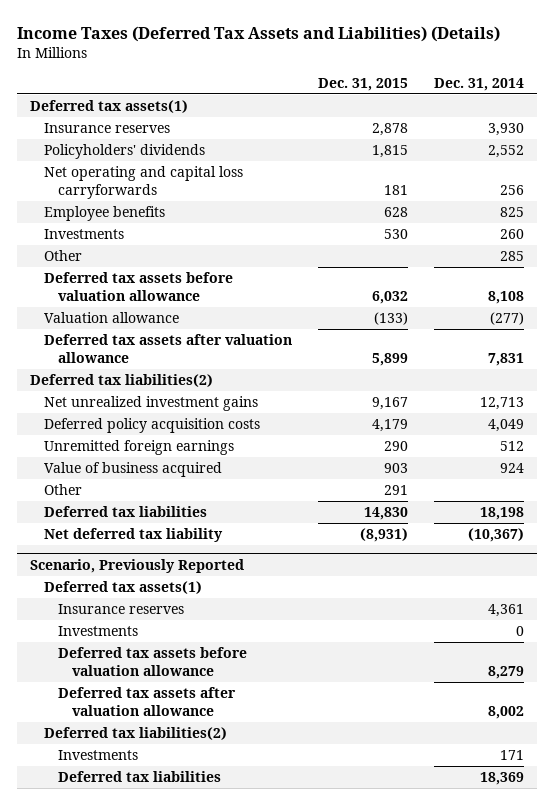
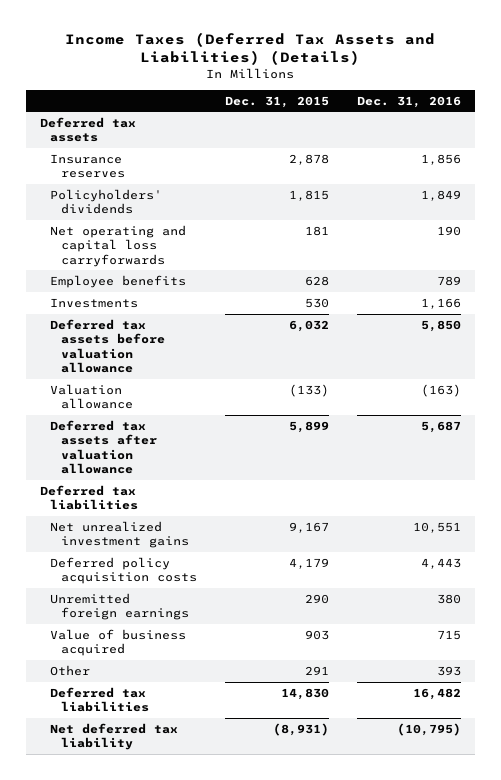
- | Dec. 31, 2015 | Dec. 31, 2014
+ | Dec. 31, 2015 | Dec. 31, 2016
- Deferred tax assets(1)
+ Deferred tax assets
- Other | | 285
- Deferred tax liabilities(2)
+ Deferred tax liabilities
- Scenario, Previously Reported
- Deferred tax assets(1)
- Insurance reserves | | 4,361
- Investments | | 0
- Deferred tax assets before valuation allowance | | 8,279
- Deferred tax assets after valuation allowance | | 8,002
- Deferred tax liabilities(2)
- Investments | | 171
- Deferred tax liabilities | | 18,369

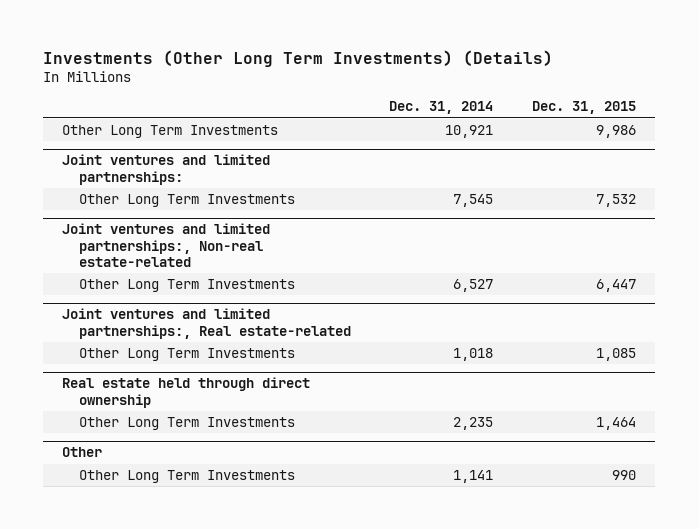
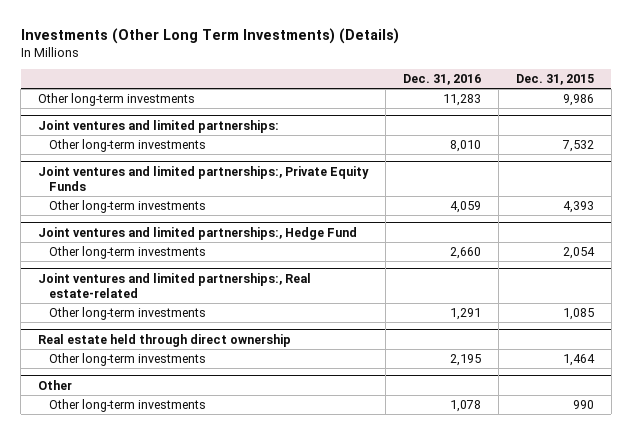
- | Dec. 31, 2014 | Dec. 31, 2015
+ | Dec. 31, 2016 | Dec. 31, 2015
- Other Long Term Investments | 10,921 | 9,986
+ Other long-term investments | 11,283 | 9,986
@ Joint ventures and limited partnerships:
- Other Long Term Investments | 7,545 | 7,532
- Joint ventures and limited partnerships:, Non-real estate-related
- Other Long Term Investments | 6,527 | 6,447
@ Joint ventures and limited partnerships:
+ Other long-term investments | 8,010 | 7,532
+ Joint ventures and limited partnerships:, Private Equity Funds
+ Other long-term investments | 4,059 | 4,393
+ Joint ventures and limited partnerships:, Hedge Fund
+ Other long-term investments | 2,660 | 2,054
@ Joint ventures and limited partnerships:, Real estate-related
- Other Long Term Investments | 1,018 | 1,085
+ Other long-term investments | 1,291 | 1,085
@ Real estate held through direct ownership
- Other Long Term Investments | 2,235 | 1,464
+ Other long-term investments | 2,195 | 1,464
@ Other
- Other Long Term Investments | 1,141 | 990
+ Other long-term investments | 1,078 | 990

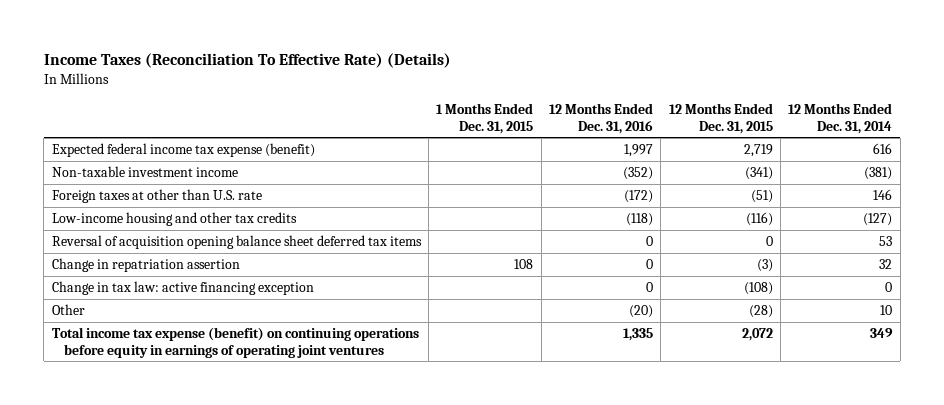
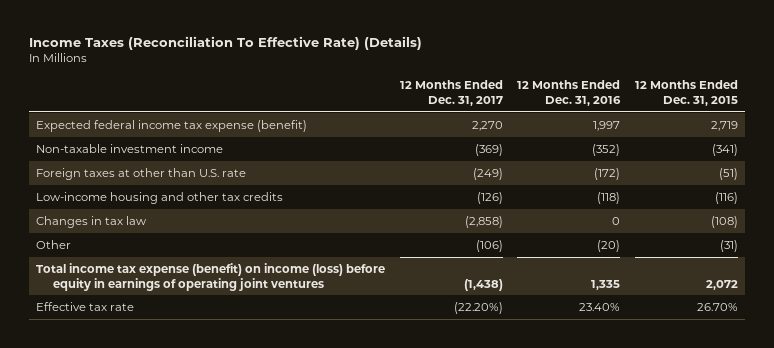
- | 1 Months Ended Dec. 31, 2015 | 12 Months Ended Dec. 31, 2016 | 12 Months Ended Dec. 31, 2015 | 12 Months Ended Dec. 31, 2014
+ | 12 Months Ended Dec. 31, 2017 | 12 Months Ended Dec. 31, 2016 | 12 Months Ended Dec. 31, 2015
- Reversal of acquisition opening balance sheet deferred tax items | | 0 | 0 | 53
- Change in repatriation assertion | 108 | 0 | (3) | 32
- Change in tax law: active financing exception | | 0 | (108) | 0
- Other | | (20) | (28) | 10
- Total income tax expense (benefit) on continuing operations before equity in earnings of operating joint ventures | | 1,335 | 2,072 | 349
+ Changes in tax law | (2,858) | 0 | (108)
+ Other | (106) | (20) | (31)
+ Total income tax expense (benefit) on income (loss) before equity in earnings of operating joint ventures | (1,438) | 1,335 | 2,072
+ Effective tax rate | (22.20%) | 23.40% | 26.70%

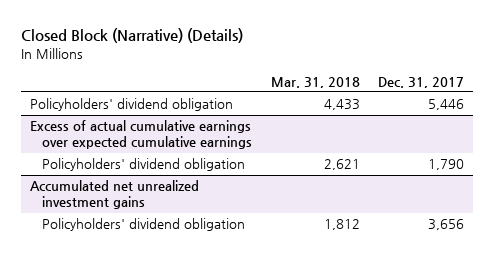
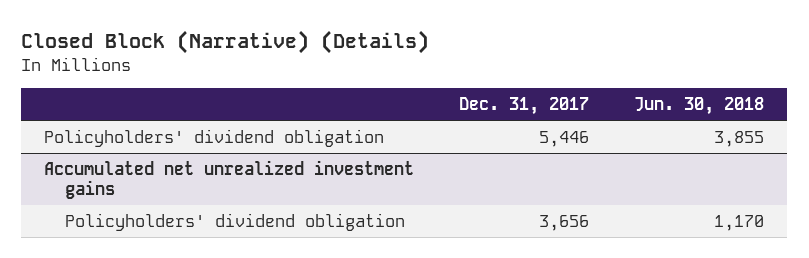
- | Mar. 31, 2018 | Dec. 31, 2017
+ | Dec. 31, 2017 | Jun. 30, 2018
- Excess of actual cumulative earnings over expected cumulative earnings
- Policyholders' dividend obligation | 2,621 | 1,790

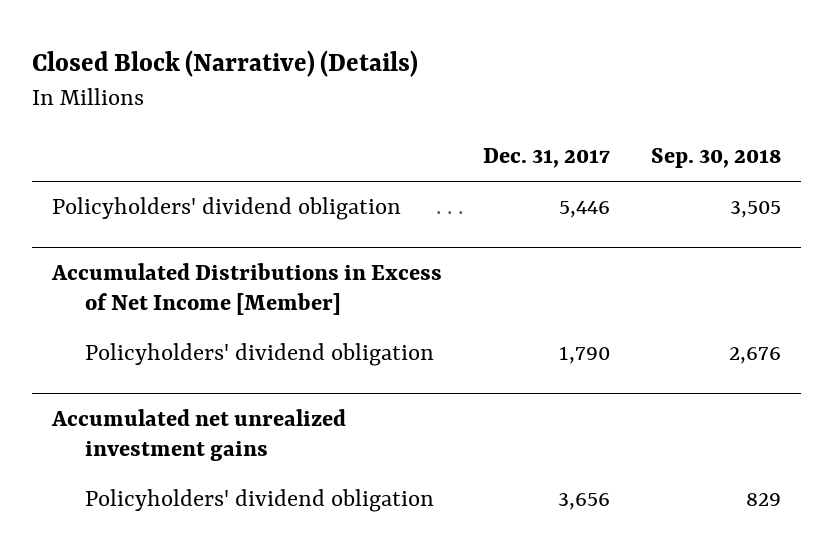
- | Dec. 31, 2017 | Jun. 30, 2018
+ | Dec. 31, 2017 | Sep. 30, 2018
+ Accumulated Distributions in Excess of Net Income [Member]
+ Policyholders' dividend obligation | 1,790 | 2,676

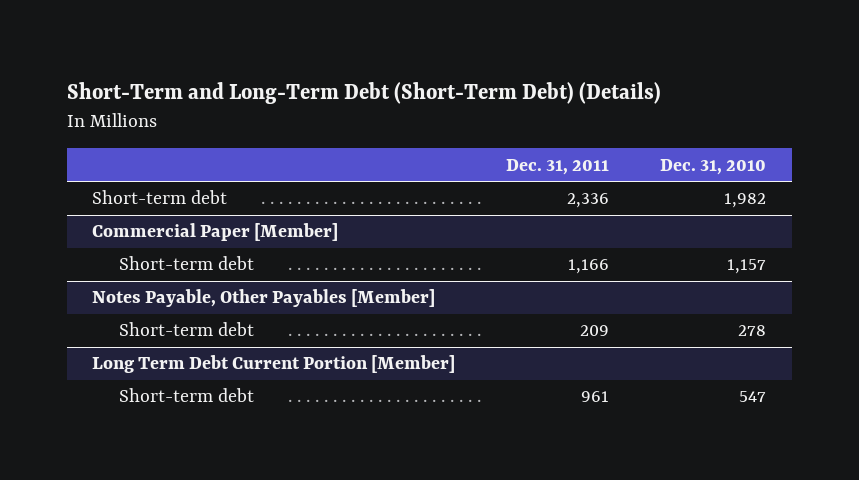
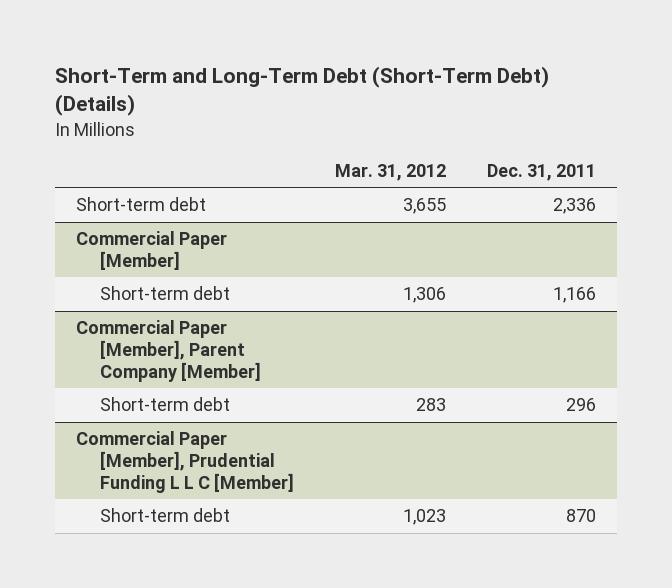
- | Dec. 31, 2011 | Dec. 31, 2010
+ | Mar. 31, 2012 | Dec. 31, 2011
- Notes Payable, Other Payables [Member]
- Short-term debt | 209 | 278
- Long Term Debt Current Portion [Member]
- Short-term debt | 961 | 547
+ Commercial Paper [Member], Parent Company [Member]
+ Short-term debt | 283 | 296
+ Commercial Paper [Member], Prudential Funding L L C [Member]
+ Short-term debt | 1,023 | 870

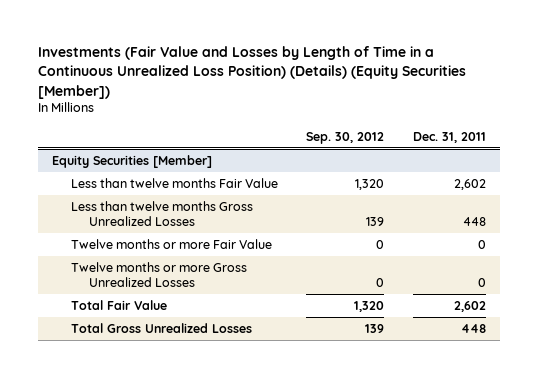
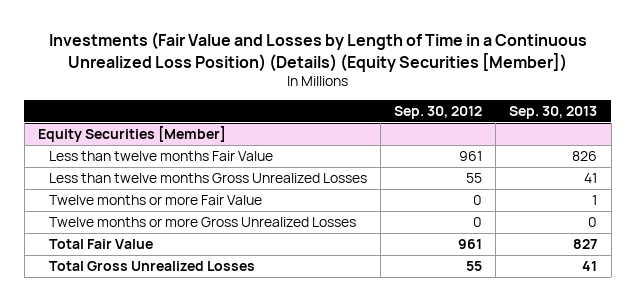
- | Sep. 30, 2012 | Dec. 31, 2011
+ | Sep. 30, 2012 | Sep. 30, 2013
@ Equity Securities [Member]
- Less than twelve months Fair Value | 1,320 | 2,602
- Less than twelve months Gross Unrealized Losses | 139 | 448
+ Less than twelve months Fair Value | 961 | 826
+ Less than twelve months Gross Unrealized Losses | 55 | 41
- Total Fair Value | 1,320 | 2,602
- Total Gross Unrealized Losses | 139 | 448
+ Total Fair Value | 961 | 827
+ Total Gross Unrealized Losses | 55 | 41

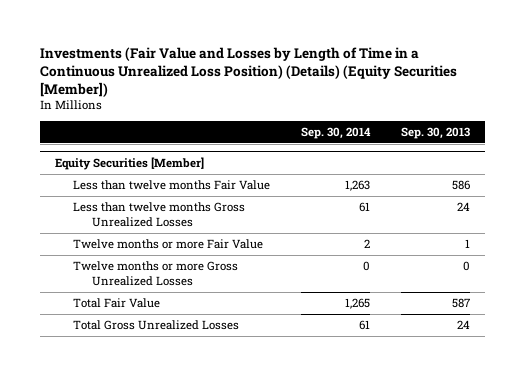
- | Sep. 30, 2012 | Sep. 30, 2013
+ | Sep. 30, 2014 | Sep. 30, 2013
@ Equity Securities [Member]
- Less than twelve months Fair Value | 961 | 826
- Less than twelve months Gross Unrealized Losses | 55 | 41
+ Less than twelve months Fair Value | 1,263 | 586
+ Less than twelve months Gross Unrealized Losses | 61 | 24
- Total Fair Value | 961 | 827
- Total Gross Unrealized Losses | 55 | 41
+ Total Fair Value | 1,265 | 587
+ Total Gross Unrealized Losses | 61 | 24

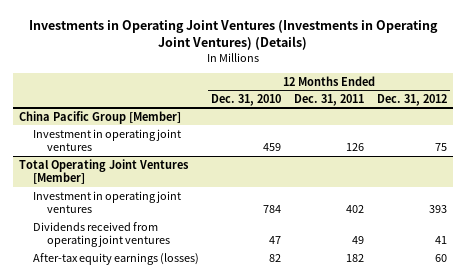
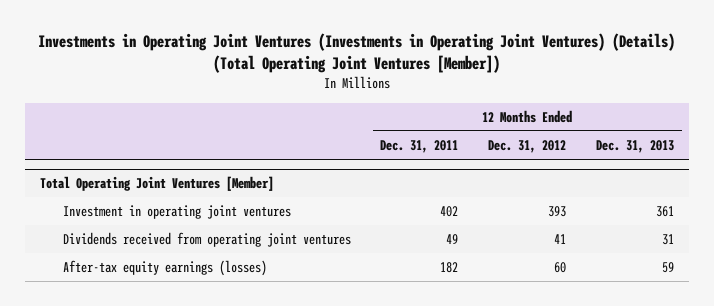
- Investments in Operating Joint Ventures (Investments in Operating Joint Ventures) (Details)
+ Investments in Operating Joint Ventures (Investments in Operating Joint Ventures) (Details) (Total Operating Joint Ventures [Member])
- | 12 Months Ended Dec. 31, 2010 | 12 Months Ended Dec. 31, 2011 | 12 Months Ended Dec. 31, 2012
+ | 12 Months Ended Dec. 31, 2011 | 12 Months Ended Dec. 31, 2012 | 12 Months Ended Dec. 31, 2013
- China Pacific Group [Member]
- Investment in operating joint ventures | 459 | 126 | 75

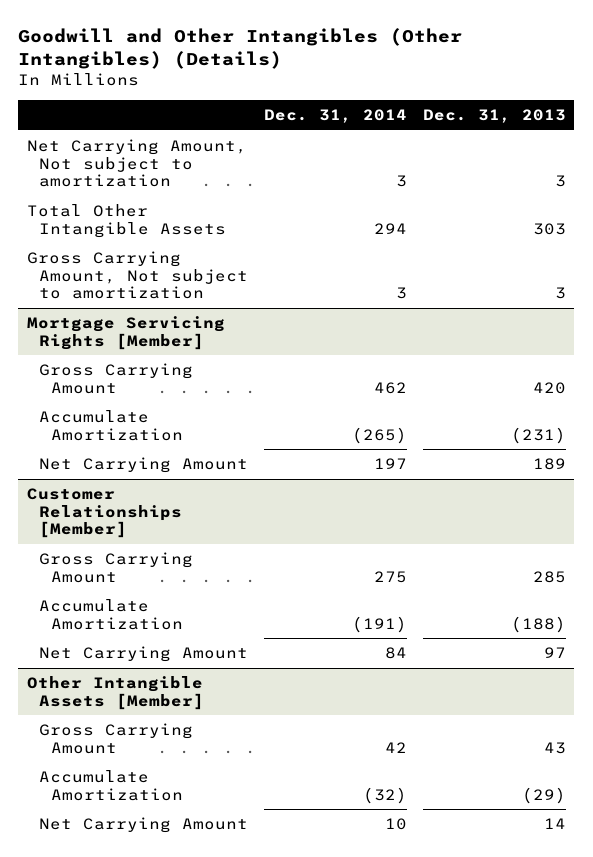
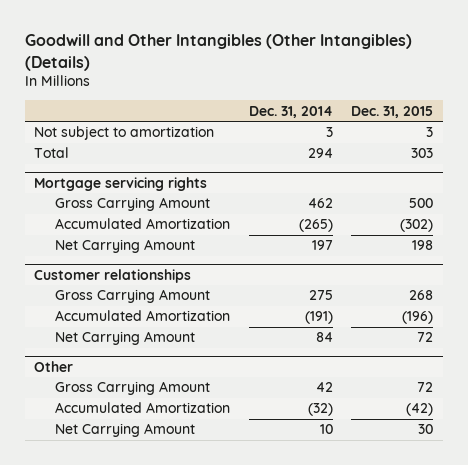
- | Dec. 31, 2014 | Dec. 31, 2013
+ | Dec. 31, 2014 | Dec. 31, 2015
- Net Carrying Amount, Not subject to amortization | 3 | 3
- Total Other Intangible Assets | 294 | 303
- Gross Carrying Amount, Not subject to amortization | 3 | 3
- Mortgage Servicing Rights [Member]
+ Not subject to amortization | 3 | 3
+ Total | 294 | 303
+ Mortgage servicing rights
- Accumulate Amortization | (265) | (231)
+ Accumulated Amortization | (265) | (302)
- Customer Relationships [Member]
+ Customer relationships
- Accumulate Amortization | (191) | (188)
+ Accumulated Amortization | (191) | (196)
- Other Intangible Assets [Member]
+ Other
- Accumulate Amortization | (32) | (29)
+ Accumulated Amortization | (32) | (42)

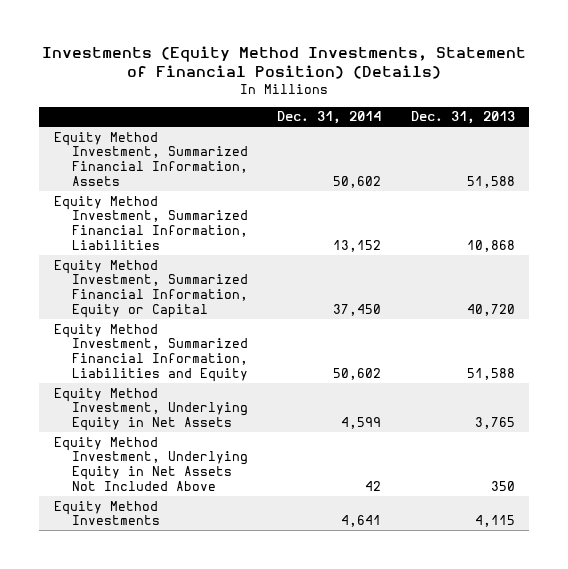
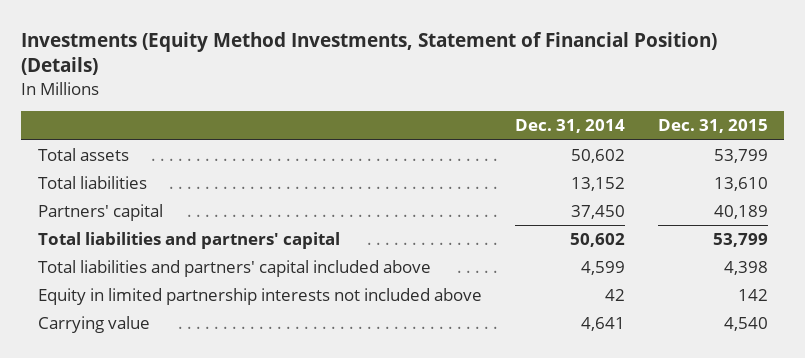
- | Dec. 31, 2014 | Dec. 31, 2013
+ | Dec. 31, 2014 | Dec. 31, 2015
- Equity Method Investment, Summarized Financial Information, Assets | 50,602 | 51,588
- Equity Method Investment, Summarized Financial Information, Liabilities | 13,152 | 10,868
- Equity Method Investment, Summarized Financial Information, Equity or Capital | 37,450 | 40,720
- Equity Method Investment, Summarized Financial Information, Liabilities and Equity | 50,602 | 51,588
- Equity Method Investment, Underlying Equity in Net Assets | 4,599 | 3,765
- Equity Method Investment, Underlying Equity in Net Assets Not Included Above | 42 | 350
- Equity Method Investments | 4,641 | 4,115
+ Total assets | 50,602 | 53,799
+ Total liabilities | 13,152 | 13,610
+ Partners' capital | 37,450 | 40,189
+ Total liabilities and partners' capital | 50,602 | 53,799
+ Total liabilities and partners' capital included above | 4,599 | 4,398
+ Equity in limited partnership interests not included above | 42 | 142
+ Carrying value | 4,641 | 4,540

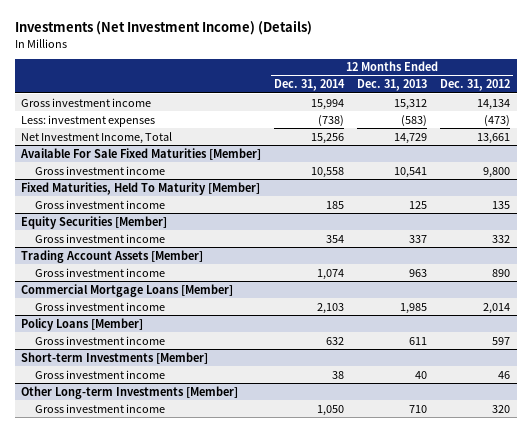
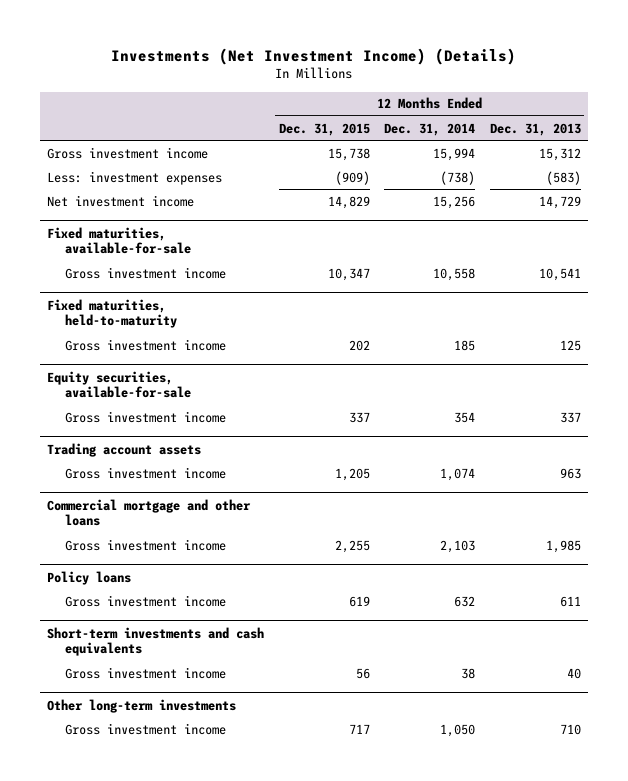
- | 12 Months Ended Dec. 31, 2014 | 12 Months Ended Dec. 31, 2013 | 12 Months Ended Dec. 31, 2012
+ | 12 Months Ended Dec. 31, 2015 | 12 Months Ended Dec. 31, 2014 | 12 Months Ended Dec. 31, 2013
- Net Investment Income, Total | 15,256 | 14,729 | 13,661
- Available For Sale Fixed Maturities [Member]
+ Net investment income | 14,829 | 15,256 | 14,729
+ Fixed maturities, available-for-sale
- Fixed Maturities, Held To Maturity [Member]
+ Fixed maturities, held-to-maturity
- Equity Securities [Member]
+ Equity securities, available-for-sale
- Trading Account Assets [Member]
+ Trading account assets
- Commercial Mortgage Loans [Member]
+ Commercial mortgage and other loans
- Policy Loans [Member]
+ Policy loans
- Short-term Investments [Member]
+ Short-term investments and cash equivalents
- Other Long-term Investments [Member]
+ Other long-term investments

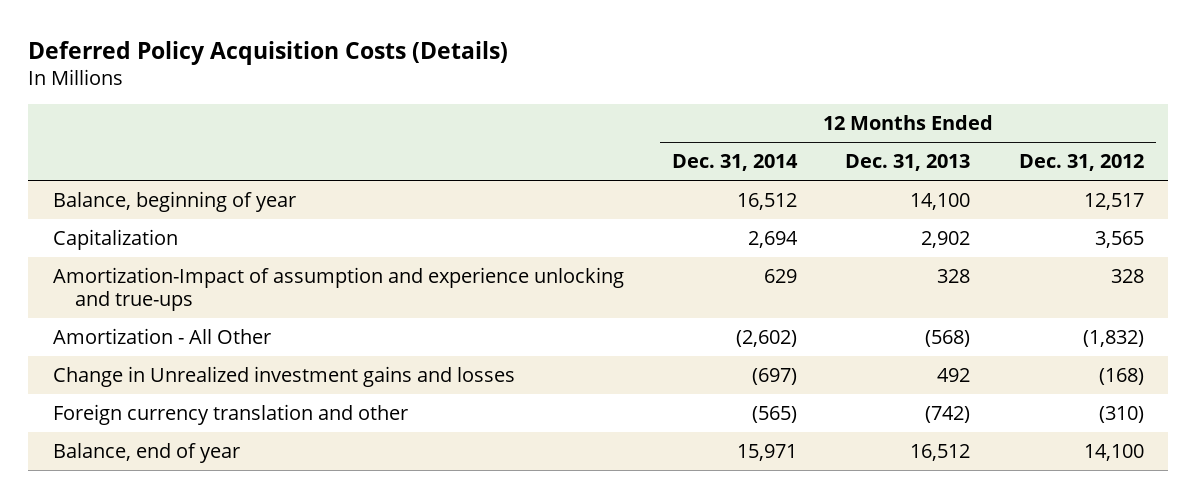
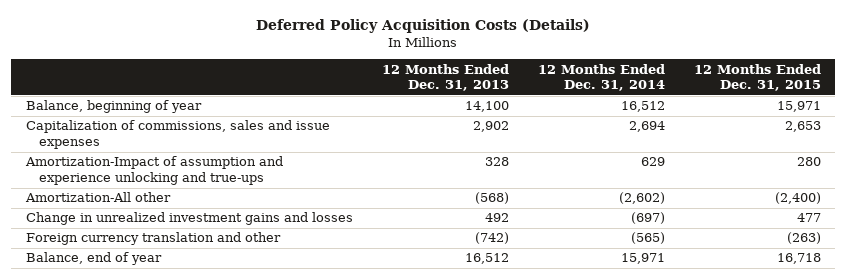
- | 12 Months Ended Dec. 31, 2014 | 12 Months Ended Dec. 31, 2013 | 12 Months Ended Dec. 31, 2012
+ | 12 Months Ended Dec. 31, 2013 | 12 Months Ended Dec. 31, 2014 | 12 Months Ended Dec. 31, 2015
- Capitalization | 2,694 | 2,902 | 3,565
+ Capitalization of commissions, sales and issue expenses | 2,902 | 2,694 | 2,653
- Amortization - All Other | (2,602) | (568) | (1,832)
- Change in Unrealized investment gains and losses | (697) | 492 | (168)
+ Amortization-All other | (568) | (2,602) | (2,400)
+ Change in unrealized investment gains and losses | 492 | (697) | 477

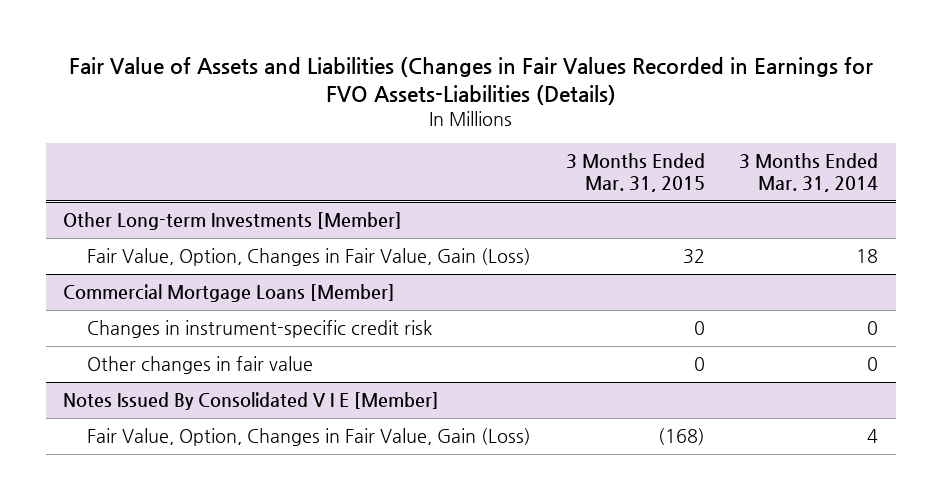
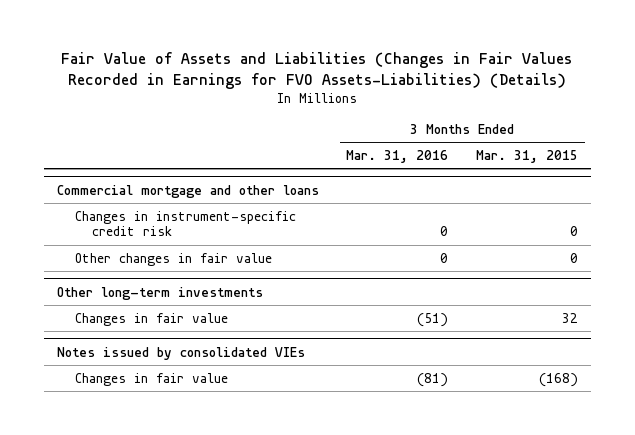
- Fair Value of Assets and Liabilities (Changes in Fair Values Recorded in Earnings for FVO Assets-Liabilities (Details)
+ Fair Value of Assets and Liabilities (Changes in Fair Values Recorded in Earnings for FVO Assets-Liabilities) (Details)
- | 3 Months Ended Mar. 31, 2015 | 3 Months Ended Mar. 31, 2014
+ | 3 Months Ended Mar. 31, 2016 | 3 Months Ended Mar. 31, 2015
- Other Long-term Investments [Member]
- Fair Value, Option, Changes in Fair Value, Gain (Loss) | 32 | 18
- Commercial Mortgage Loans [Member]
+ Commercial mortgage and other loans
- Notes Issued By Consolidated V I E [Member]
- Fair Value, Option, Changes in Fair Value, Gain (Loss) | (168) | 4
+ Other long-term investments
+ Changes in fair value | (51) | 32
+ Notes issued by consolidated VIEs
+ Changes in fair value | (81) | (168)

